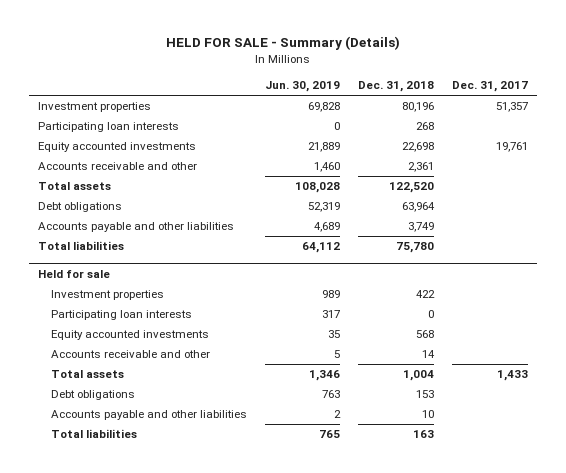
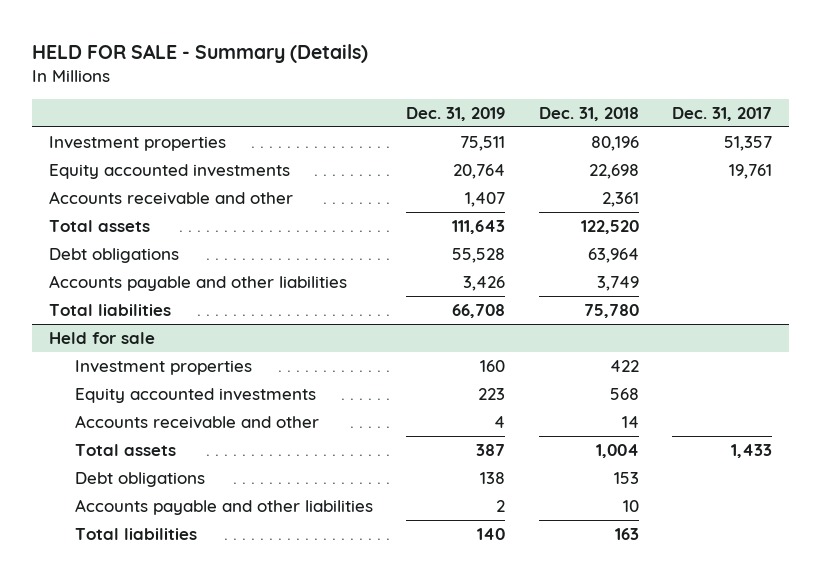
- | Jun. 30, 2019 | Dec. 31, 2018 | Dec. 31, 2017
+ | Dec. 31, 2019 | Dec. 31, 2018 | Dec. 31, 2017
- Participating loan interests | 0 | 268 |
@ Held for sale
- Participating loan interests | 317 | 0 |

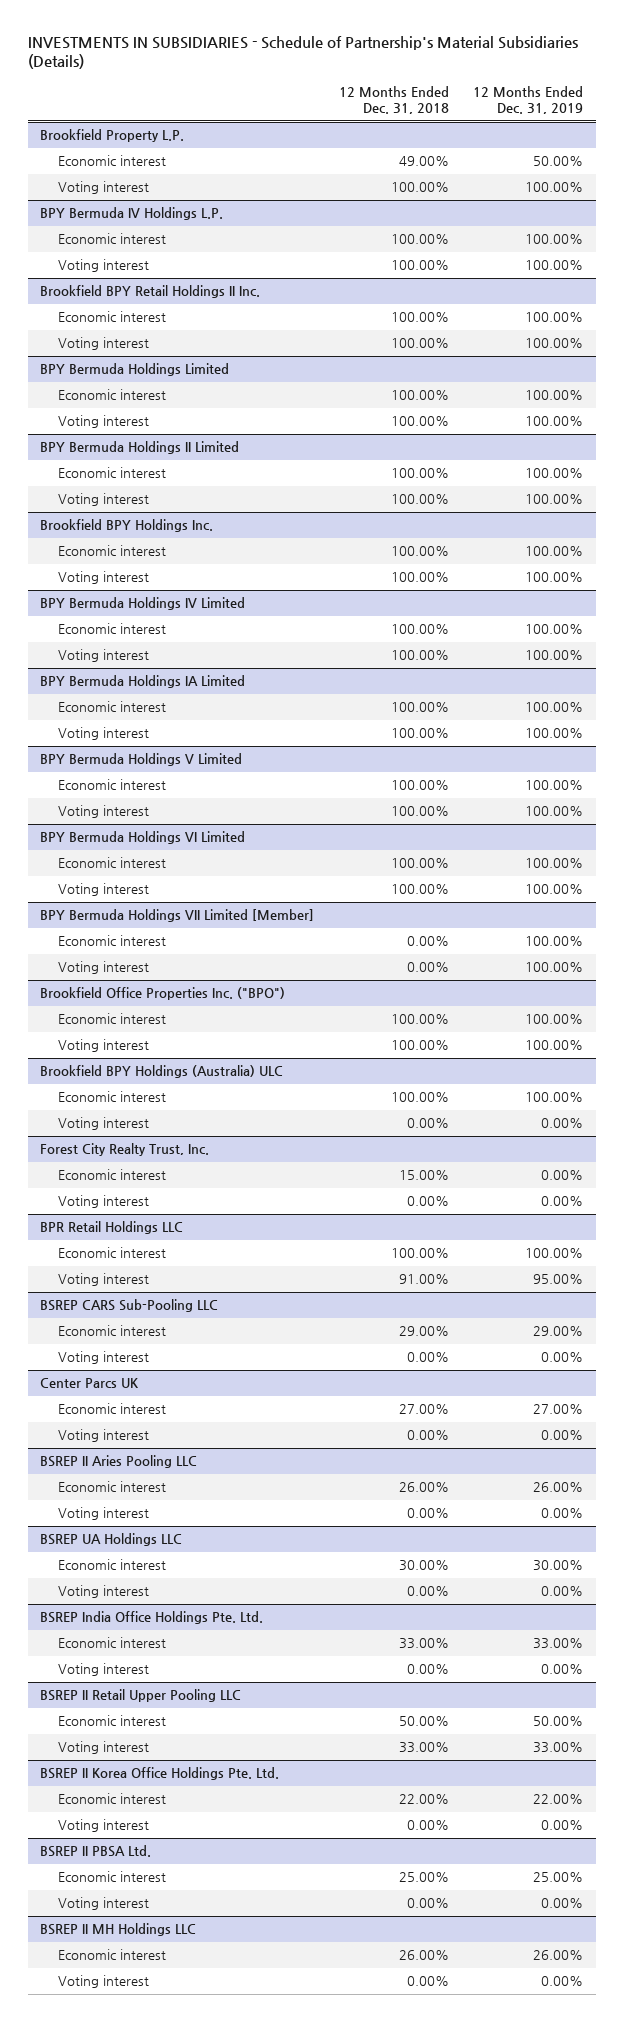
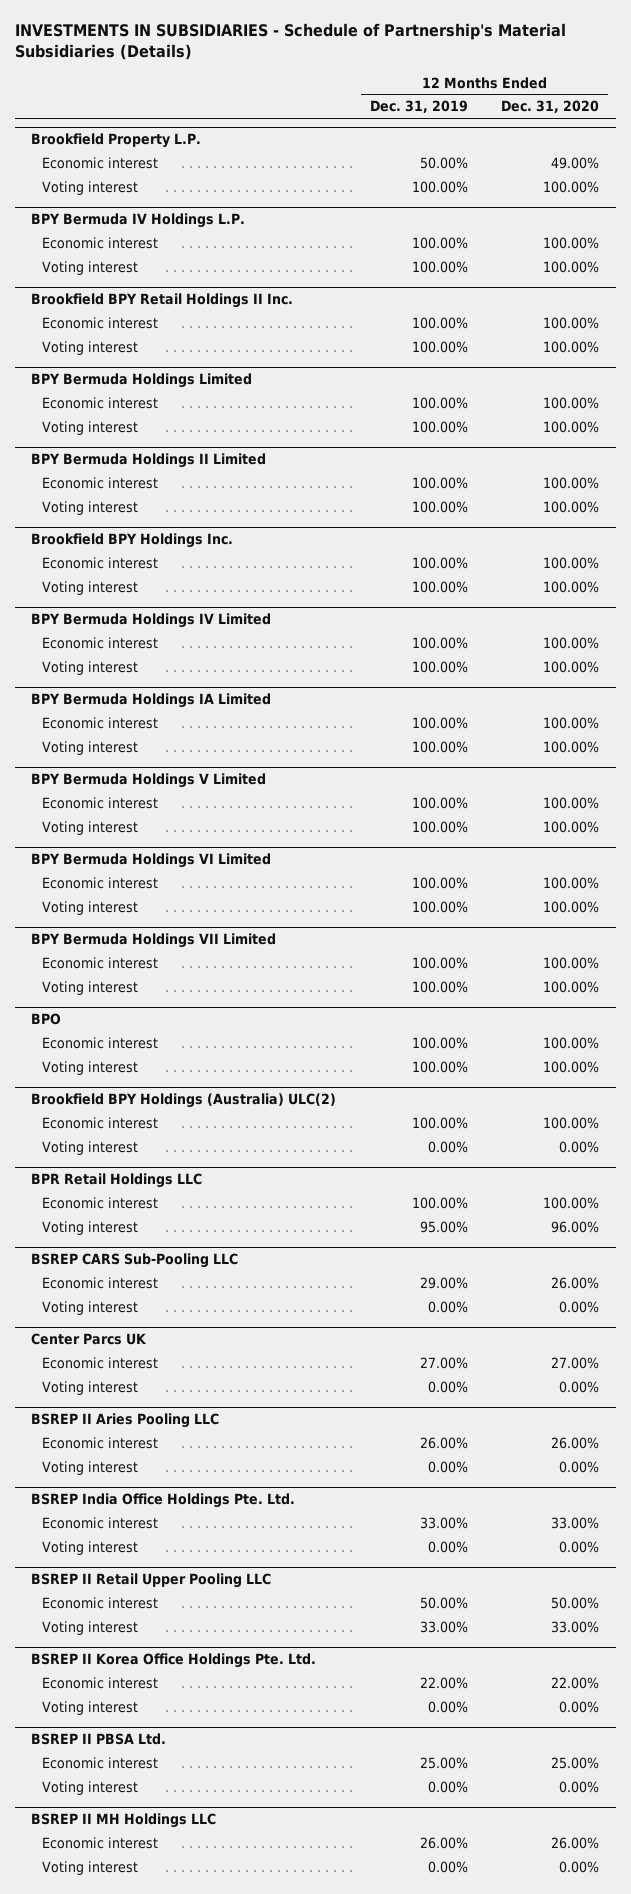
- | 12 Months Ended Dec. 31, 2018 | 12 Months Ended Dec. 31, 2019
+ | 12 Months Ended Dec. 31, 2019 | 12 Months Ended Dec. 31, 2020
- BPY Bermuda Holdings VII Limited [Member]
+ BPY Bermuda Holdings VII Limited
- Brookfield Office Properties Inc. ("BPO")
+ BPO
- Brookfield BPY Holdings (Australia) ULC
+ Brookfield BPY Holdings (Australia) ULC(2)
- Forest City Realty Trust, Inc.
- Economic interest | 15.00% | 0.00%
- Voting interest | 0.00% | 0.00%
- BSREP UA Holdings LLC
- Economic interest | 30.00% | 30.00%
- Voting interest | 0.00% | 0.00%

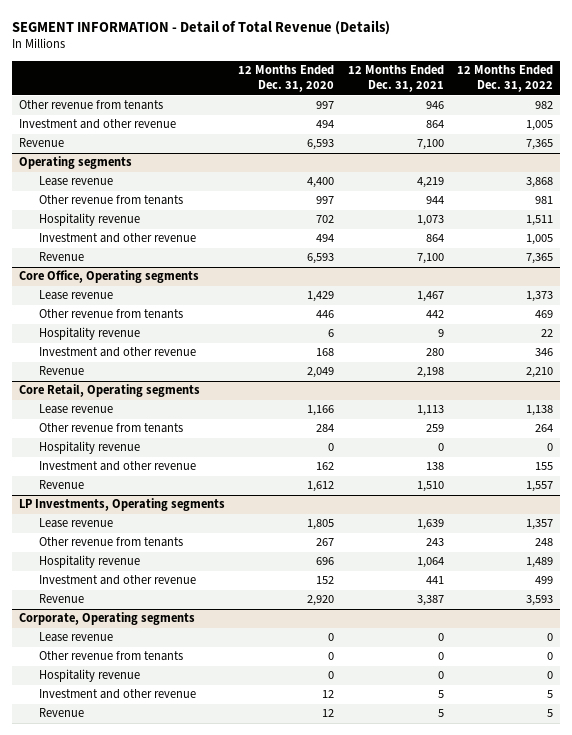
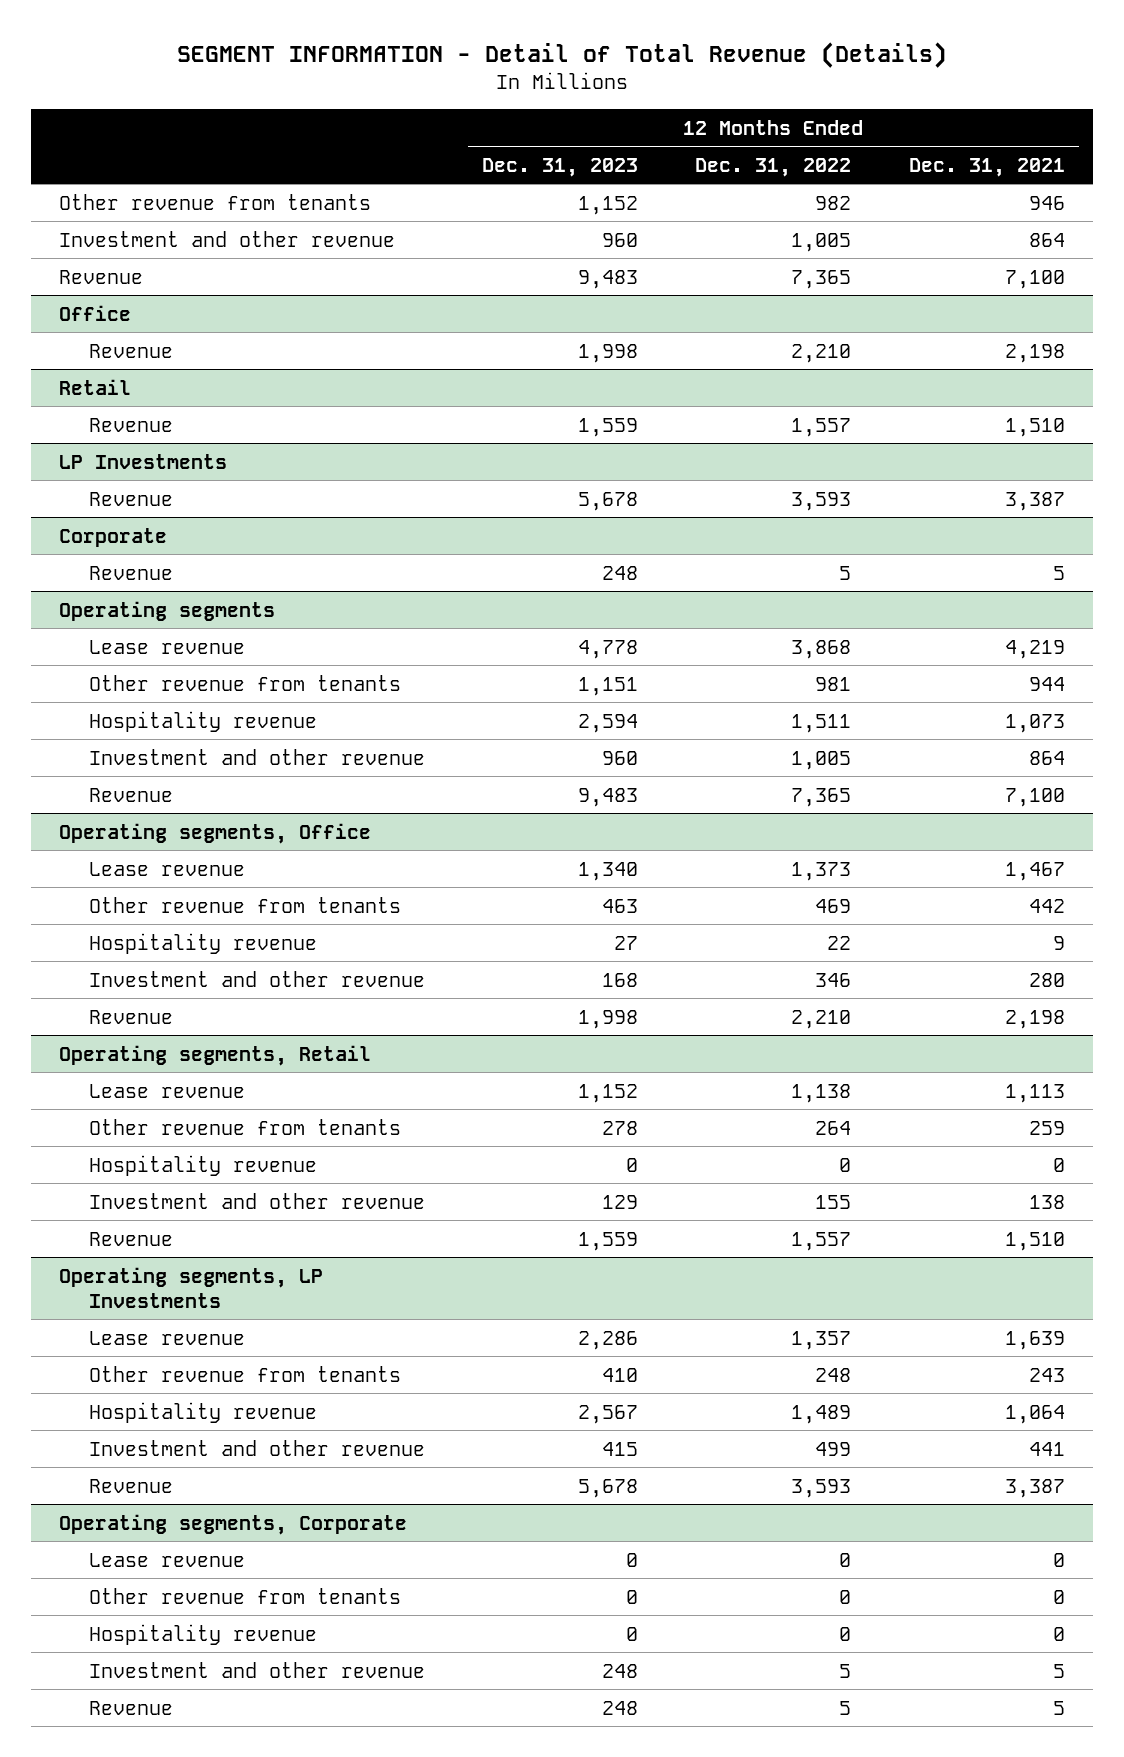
- | 12 Months Ended Dec. 31, 2020 | 12 Months Ended Dec. 31, 2021 | 12 Months Ended Dec. 31, 2022
+ | 12 Months Ended Dec. 31, 2023 | 12 Months Ended Dec. 31, 2022 | 12 Months Ended Dec. 31, 2021
+ Office
+ Revenue | 1,998 | 2,210 | 2,198
+ Retail
+ Revenue | 1,559 | 1,557 | 1,510
+ LP Investments
+ Revenue | 5,678 | 3,593 | 3,387
+ Corporate
+ Revenue | 248 | 5 | 5
- Core Office, Operating segments
+ Operating segments, Office
- Core Retail, Operating segments
+ Operating segments, Retail
- LP Investments, Operating segments
+ Operating segments, LP Investments
- Corporate, Operating segments
+ Operating segments, Corporate

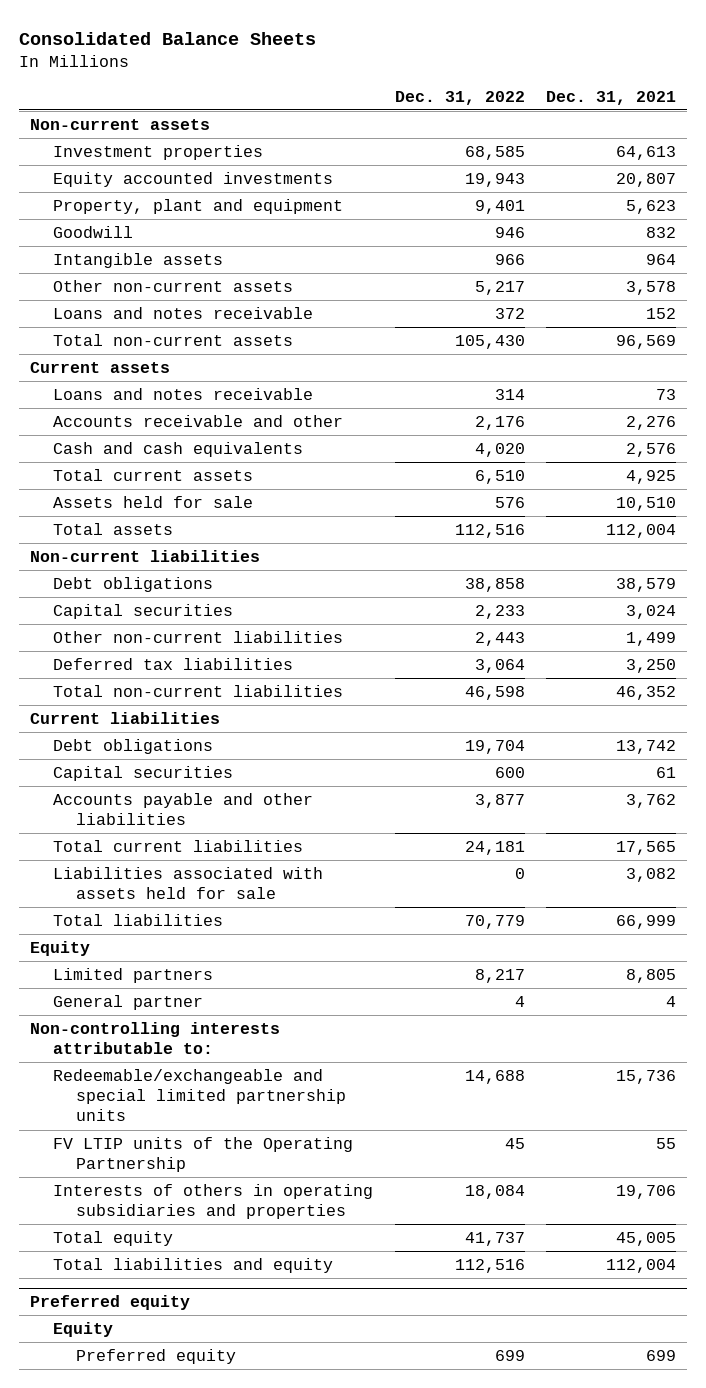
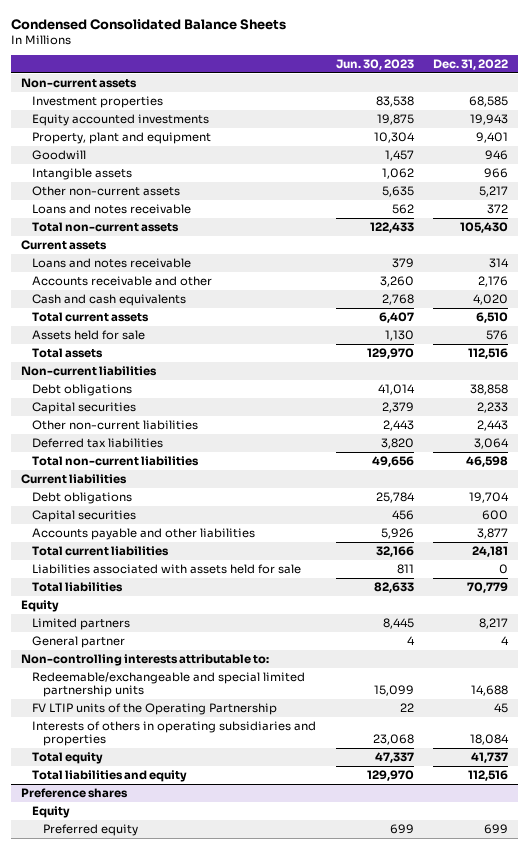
- Consolidated Balance Sheets
+ Condensed Consolidated Balance Sheets
- | Dec. 31, 2022 | Dec. 31, 2021
+ | Jun. 30, 2023 | Dec. 31, 2022
- Preferred equity
+ Preference shares

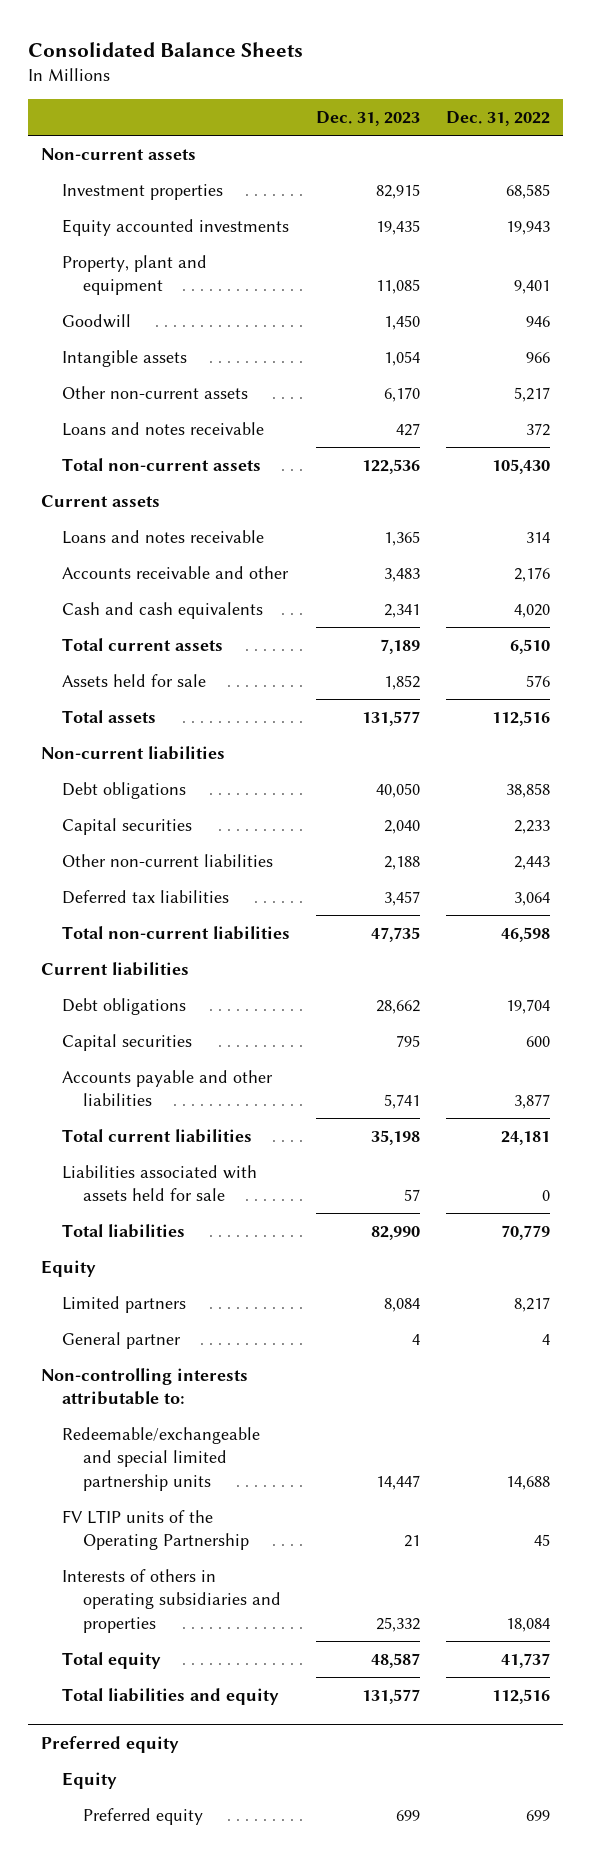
- Condensed Consolidated Balance Sheets
+ Consolidated Balance Sheets
- | Jun. 30, 2023 | Dec. 31, 2022
+ | Dec. 31, 2023 | Dec. 31, 2022
- Preference shares
+ Preferred equity

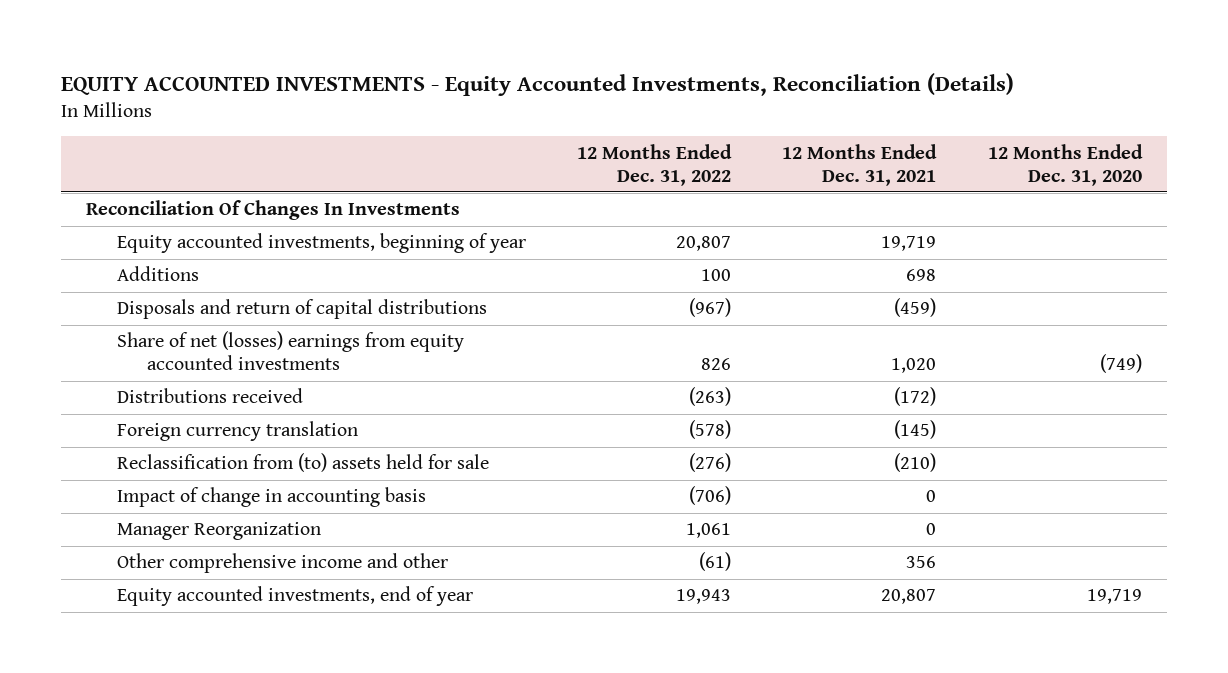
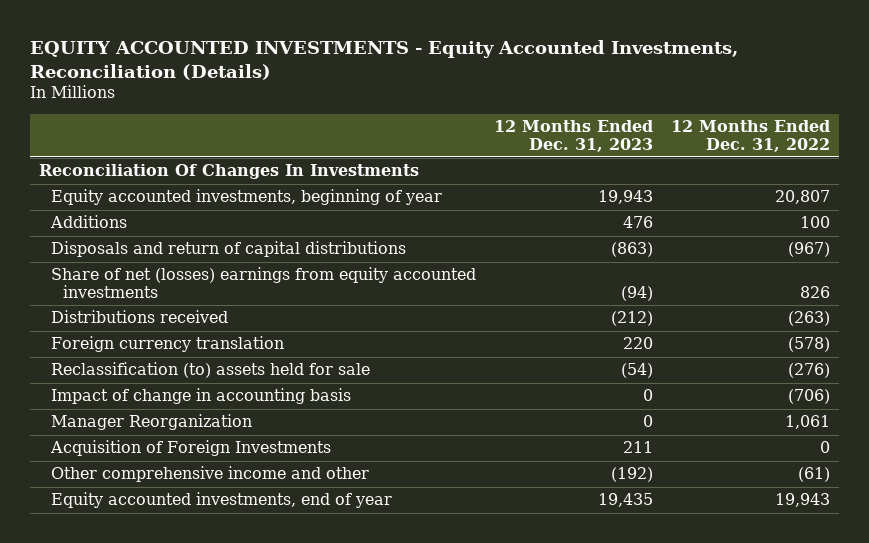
- | 12 Months Ended Dec. 31, 2022 | 12 Months Ended Dec. 31, 2021 | 12 Months Ended Dec. 31, 2020
+ | 12 Months Ended Dec. 31, 2023 | 12 Months Ended Dec. 31, 2022
- Reclassification from (to) assets held for sale | (276) | (210) |
+ Reclassification (to) assets held for sale | (54) | (276)
+ Acquisition of Foreign Investments | 211 | 0

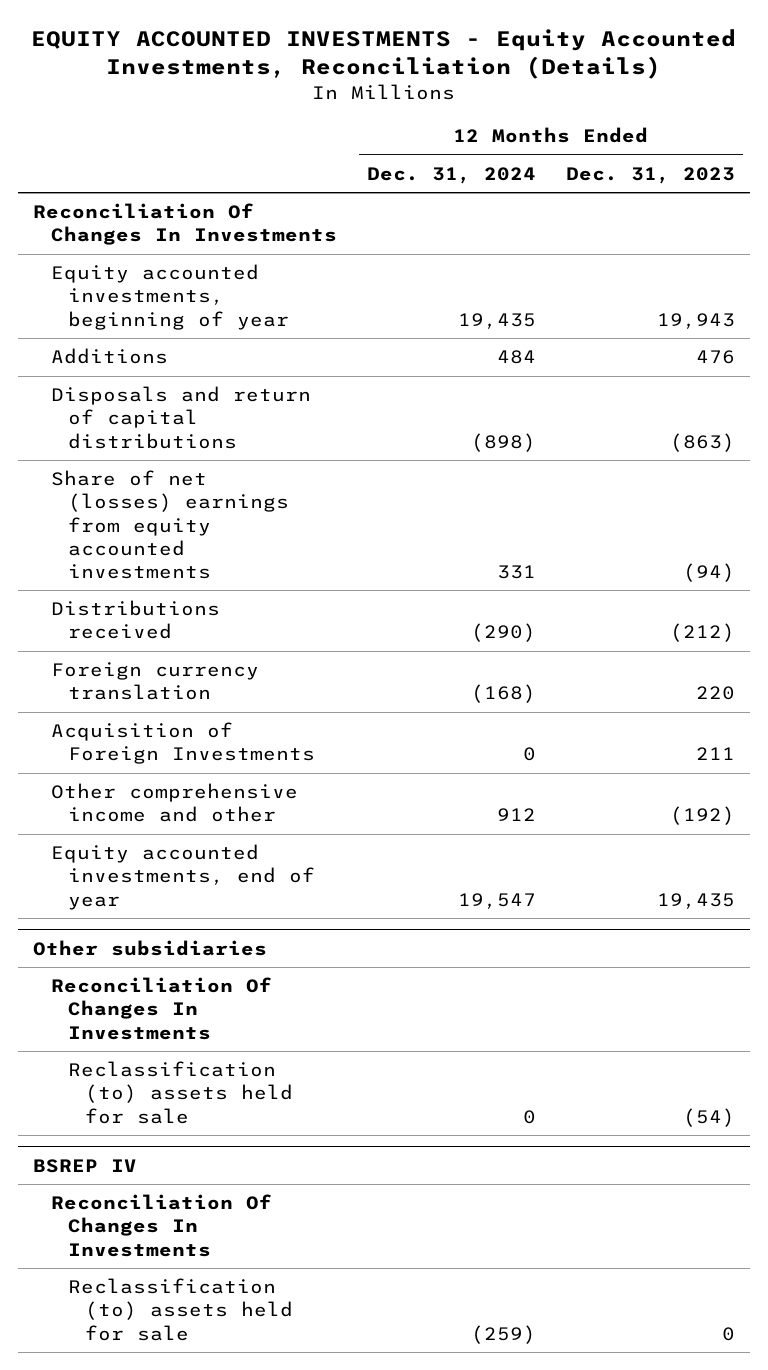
- | 12 Months Ended Dec. 31, 2023 | 12 Months Ended Dec. 31, 2022
+ | 12 Months Ended Dec. 31, 2024 | 12 Months Ended Dec. 31, 2023
- Reclassification (to) assets held for sale | (54) | (276)
- Impact of change in accounting basis | 0 | (706)
- Manager Reorganization | 0 | 1,061
+ Other subsidiaries
+ Reconciliation Of Changes In Investments
+ Reclassification (to) assets held for sale | 0 | (54)
+ BSREP IV
+ Reconciliation Of Changes In Investments
+ Reclassification (to) assets held for sale | (259) | 0

